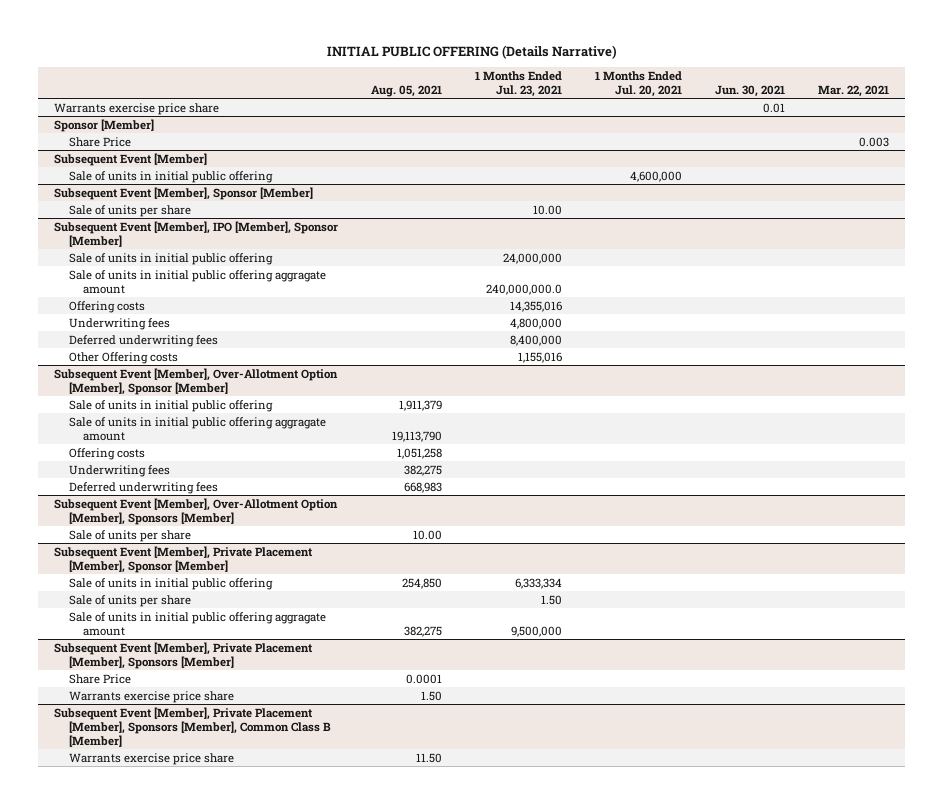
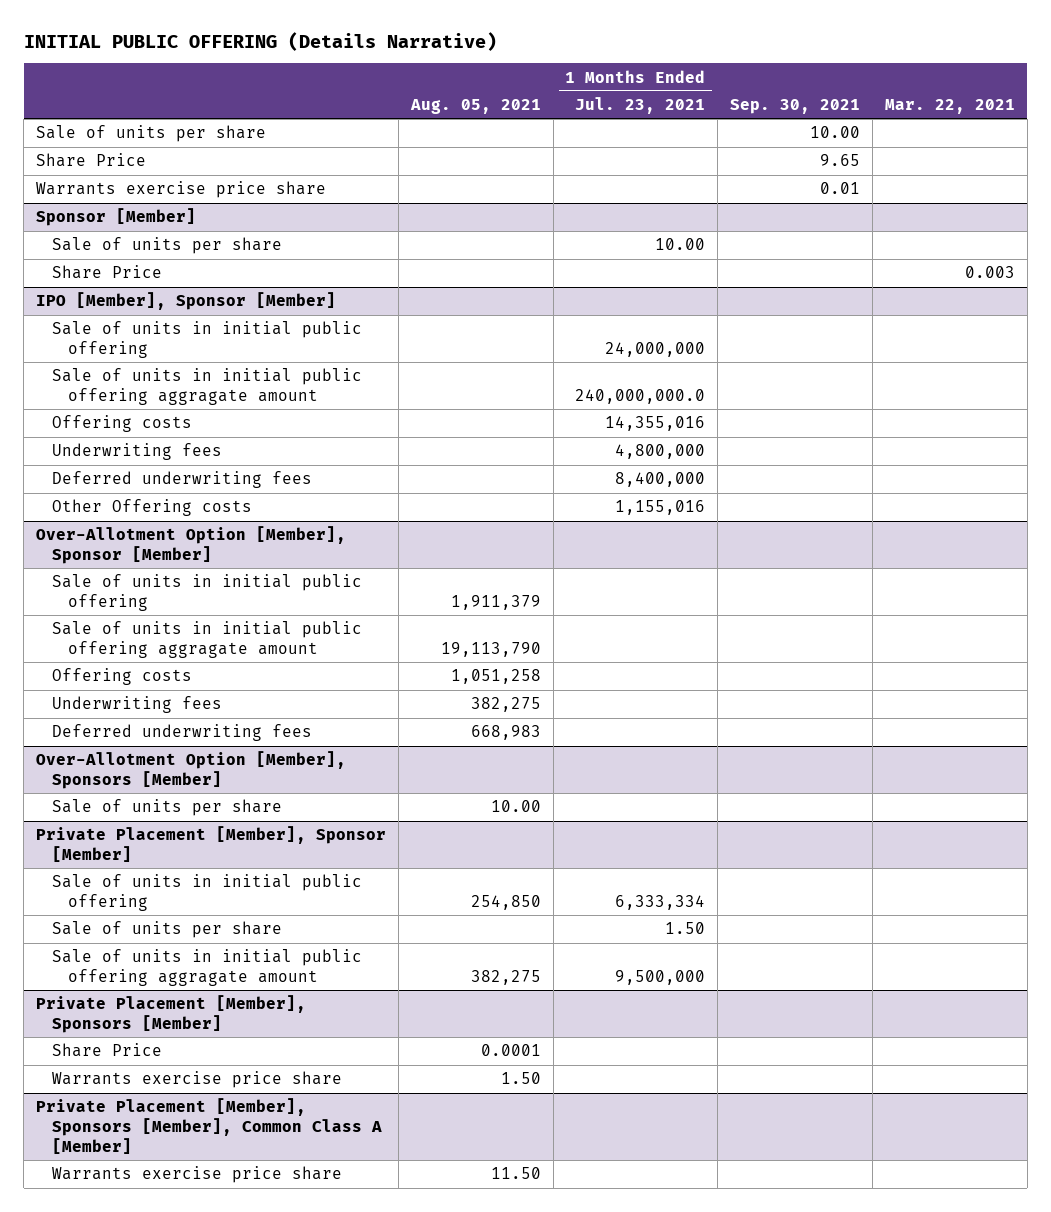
- | Aug. 05, 2021 | 1 Months Ended Jul. 23, 2021 | 1 Months Ended Jul. 20, 2021 | Jun. 30, 2021 | Mar. 22, 2021
+ | Aug. 05, 2021 | 1 Months Ended Jul. 23, 2021 | Sep. 30, 2021 | Mar. 22, 2021
+ Sale of units per share | | | 10.00 |
+ Share Price | | | 9.65 |
@ Sponsor [Member]
+ Sale of units per share | | 10.00 | |
- Subsequent Event [Member]
- Sale of units in initial public offering | | | 4,600,000 | |
- Subsequent Event [Member], Sponsor [Member]
- Sale of units per share | | 10.00 | | |
- Subsequent Event [Member], IPO [Member], Sponsor [Member]
+ IPO [Member], Sponsor [Member]
- Subsequent Event [Member], Over-Allotment Option [Member], Sponsor [Member]
+ Over-Allotment Option [Member], Sponsor [Member]
- Subsequent Event [Member], Over-Allotment Option [Member], Sponsors [Member]
+ Over-Allotment Option [Member], Sponsors [Member]
- Subsequent Event [Member], Private Placement [Member], Sponsor [Member]
+ Private Placement [Member], Sponsor [Member]
- Subsequent Event [Member], Private Placement [Member], Sponsors [Member]
+ Private Placement [Member], Sponsors [Member]
- Subsequent Event [Member], Private Placement [Member], Sponsors [Member], Common Class B [Member]
+ Private Placement [Member], Sponsors [Member], Common Class A [Member]

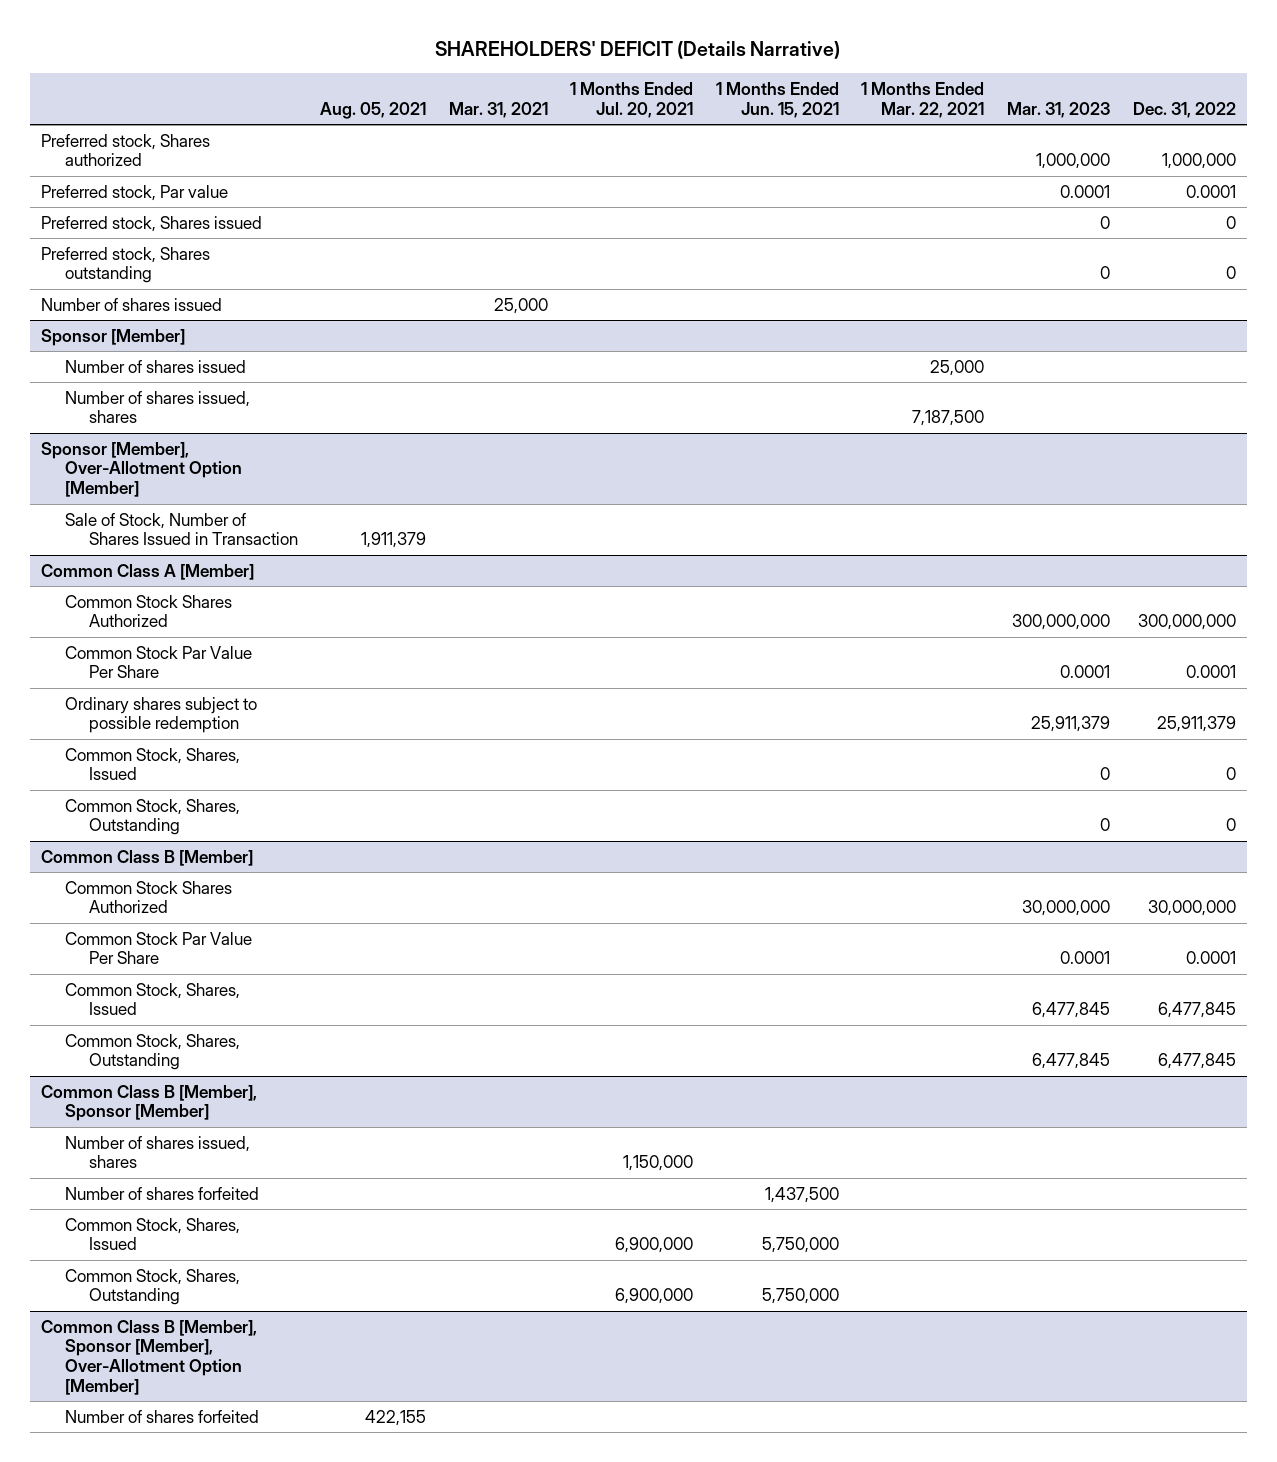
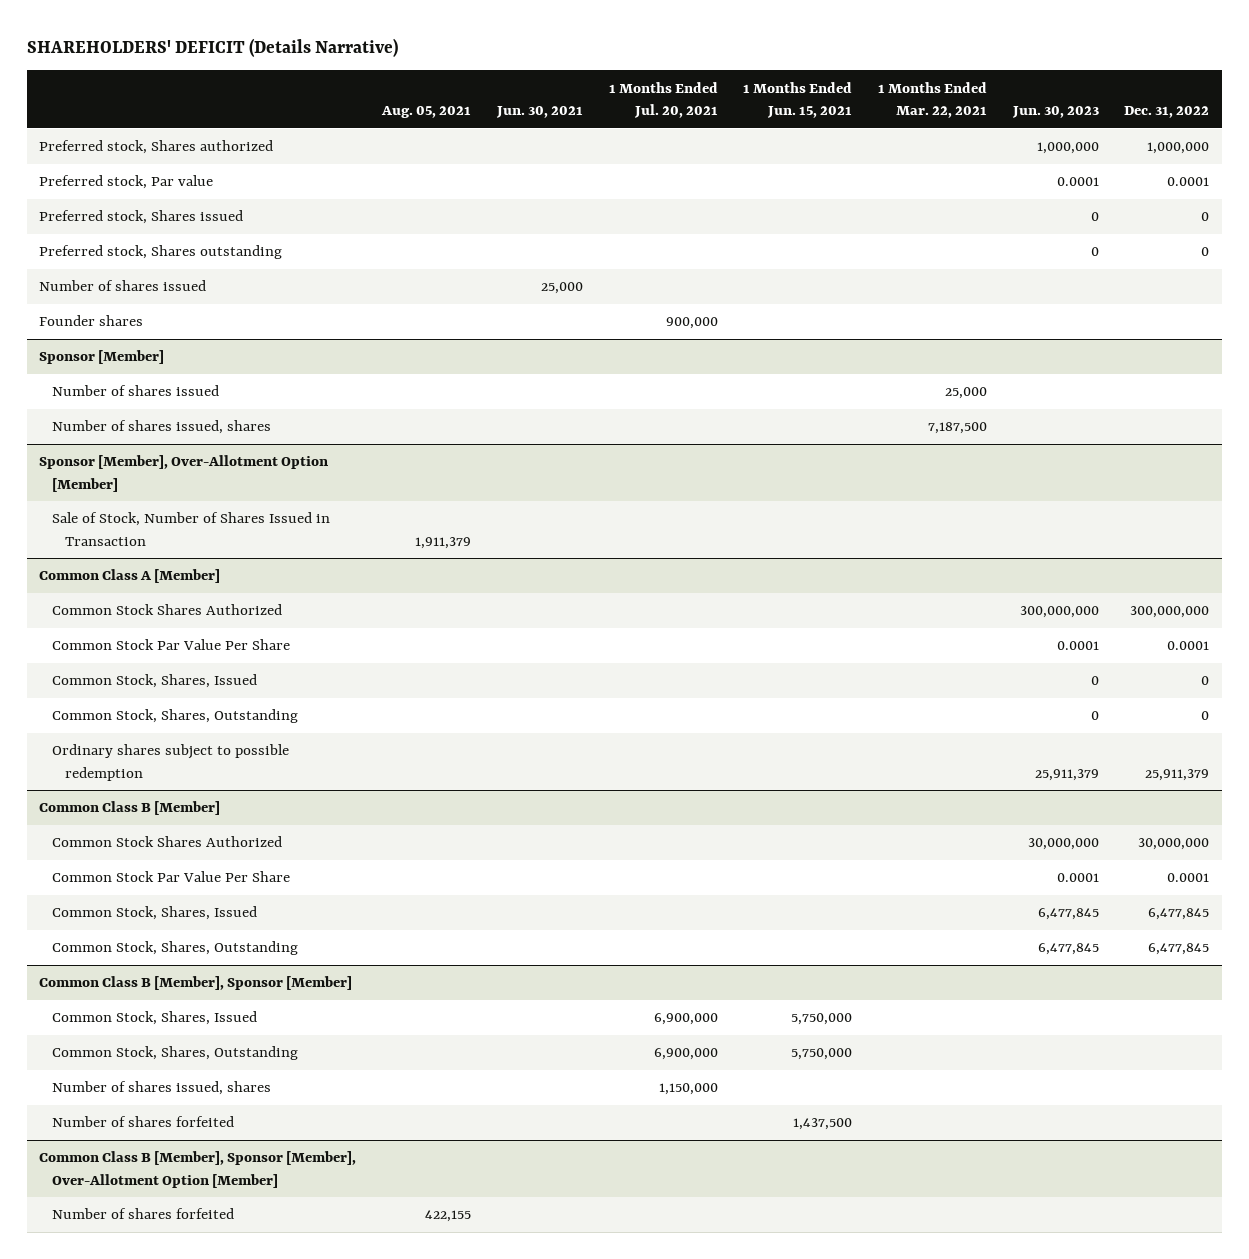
- | Aug. 05, 2021 | Mar. 31, 2021 | 1 Months Ended Jul. 20, 2021 | 1 Months Ended Jun. 15, 2021 | 1 Months Ended Mar. 22, 2021 | Mar. 31, 2023 | Dec. 31, 2022
+ | Aug. 05, 2021 | Jun. 30, 2021 | 1 Months Ended Jul. 20, 2021 | 1 Months Ended Jun. 15, 2021 | 1 Months Ended Mar. 22, 2021 | Jun. 30, 2023 | Dec. 31, 2022
+ Founder shares | | | 900,000 | | | |
@ Common Class A [Member]
moved down: Ordinary shares subject to possible redemption | | | | | | 25,911,379 | 25,911,379
@ Common Class B [Member], Sponsor [Member]
moved down: Number of shares issued, shares | | | 1,150,000 | | | |
moved down: Number of shares forfeited | | | | 1,437,500 | | |

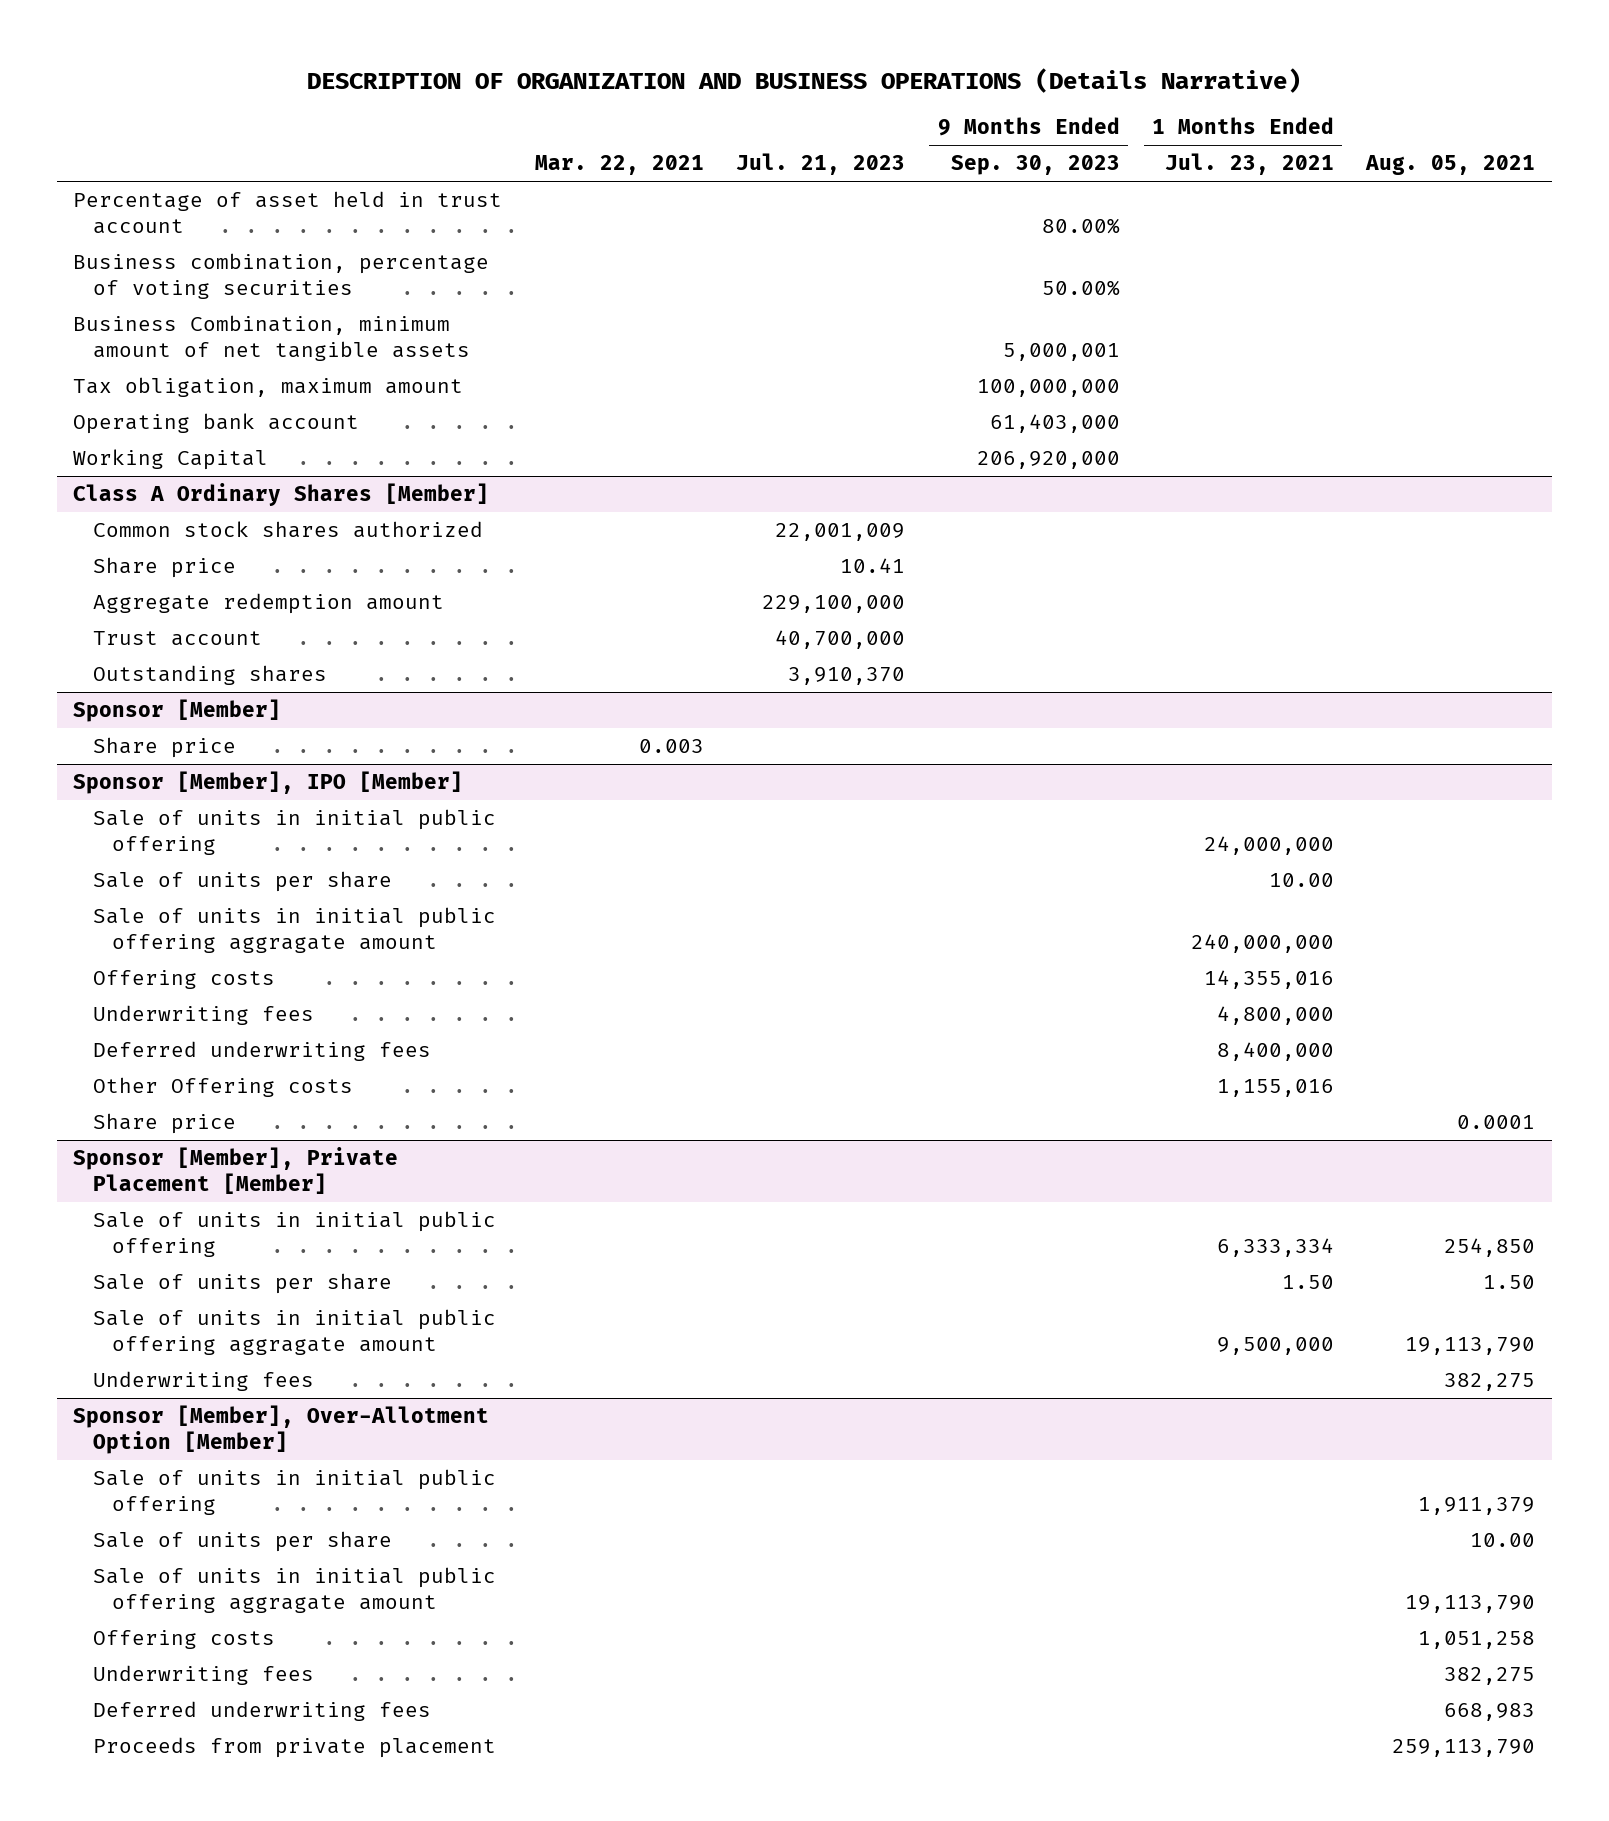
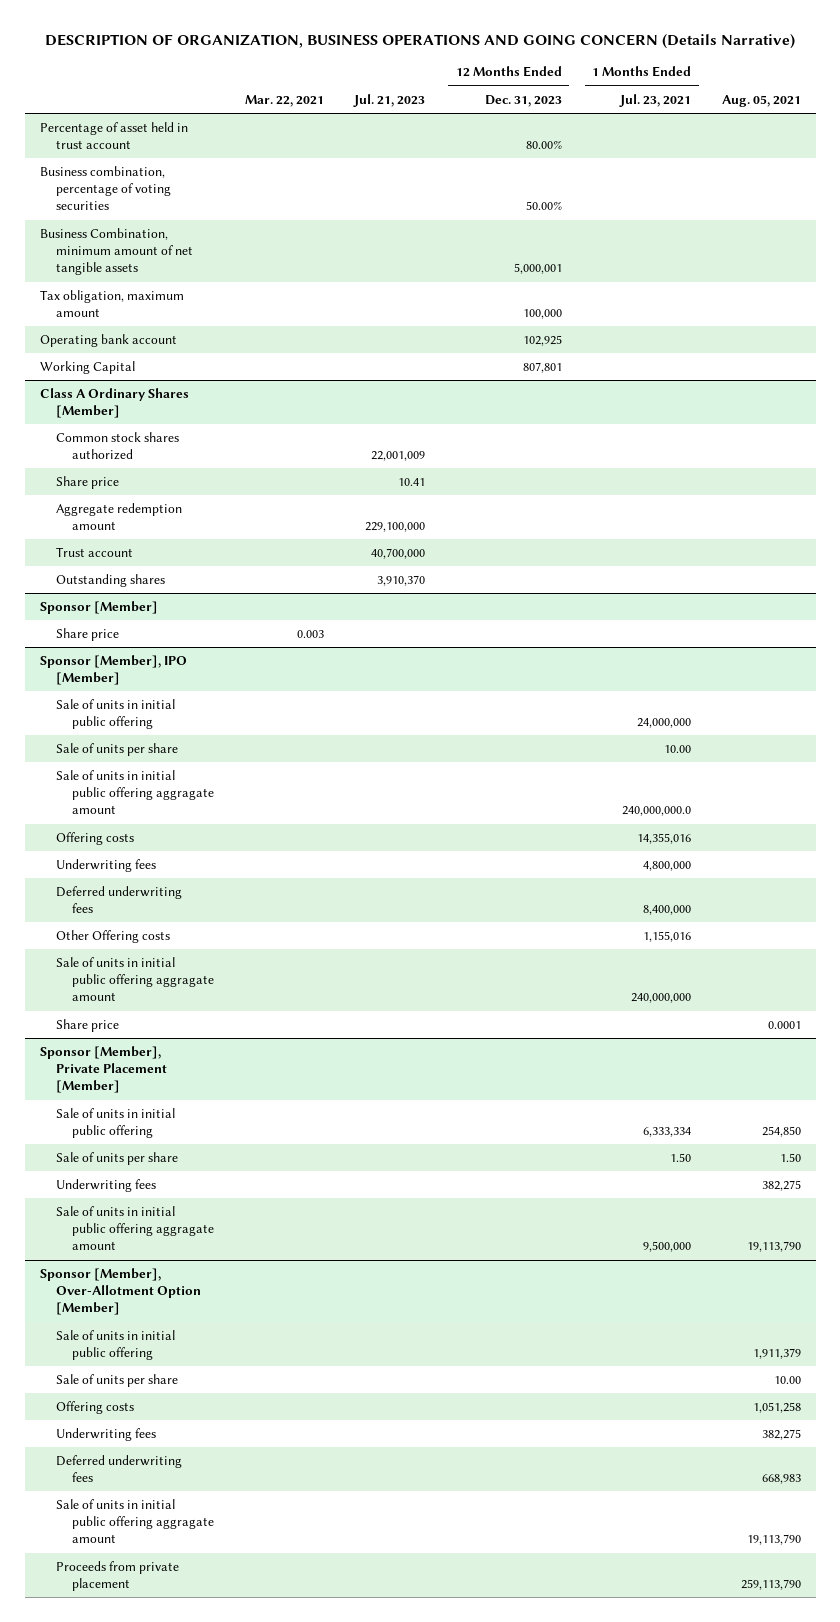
- DESCRIPTION OF ORGANIZATION AND BUSINESS OPERATIONS (Details Narrative)
+ DESCRIPTION OF ORGANIZATION, BUSINESS OPERATIONS AND GOING CONCERN (Details Narrative)
- | Mar. 22, 2021 | Jul. 21, 2023 | 9 Months Ended Sep. 30, 2023 | 1 Months Ended Jul. 23, 2021 | Aug. 05, 2021
+ | Mar. 22, 2021 | Jul. 21, 2023 | 12 Months Ended Dec. 31, 2023 | 1 Months Ended Jul. 23, 2021 | Aug. 05, 2021
@ Sponsor [Member], IPO [Member]
+ Sale of units in initial public offering aggragate amount | | | | 240,000,000.0 |
moved down: Sale of units in initial public offering aggragate amount | | | | 240,000,000 |
@ Sponsor [Member], Private Placement [Member]
moved down: Sale of units in initial public offering aggragate amount | | | | 9,500,000 | 19,113,790
@ Sponsor [Member], Over-Allotment Option [Member]
moved down: Sale of units in initial public offering aggragate amount | | | | | 19,113,790

